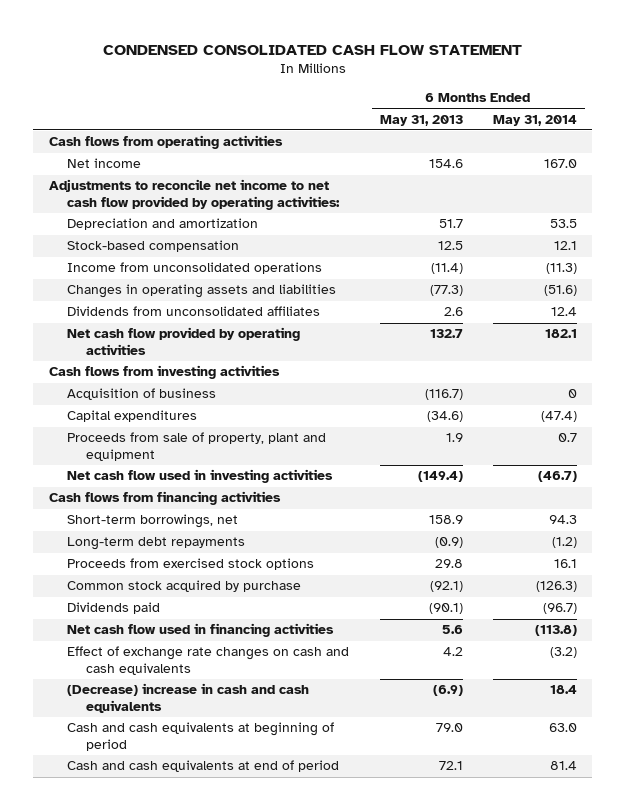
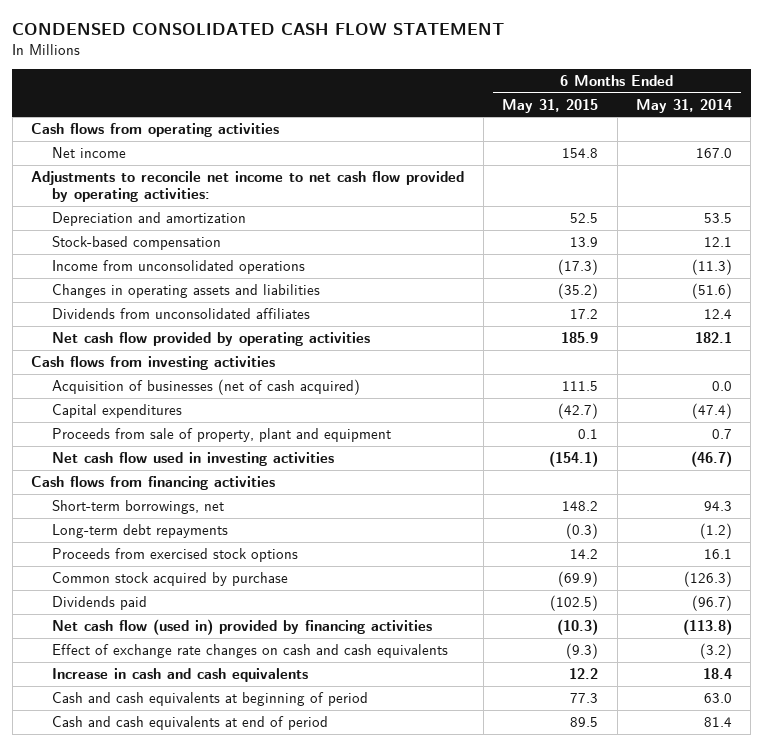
- | 6 Months Ended May 31, 2013 | 6 Months Ended May 31, 2014
+ | 6 Months Ended May 31, 2015 | 6 Months Ended May 31, 2014
- Acquisition of business | (116.7) | 0
+ Acquisition of businesses (net of cash acquired) | 111.5 | 0.0
- Net cash flow used in financing activities | 5.6 | (113.8)
+ Net cash flow (used in) provided by financing activities | (10.3) | (113.8)
- (Decrease) increase in cash and cash equivalents | (6.9) | 18.4
+ Increase in cash and cash equivalents | 12.2 | 18.4

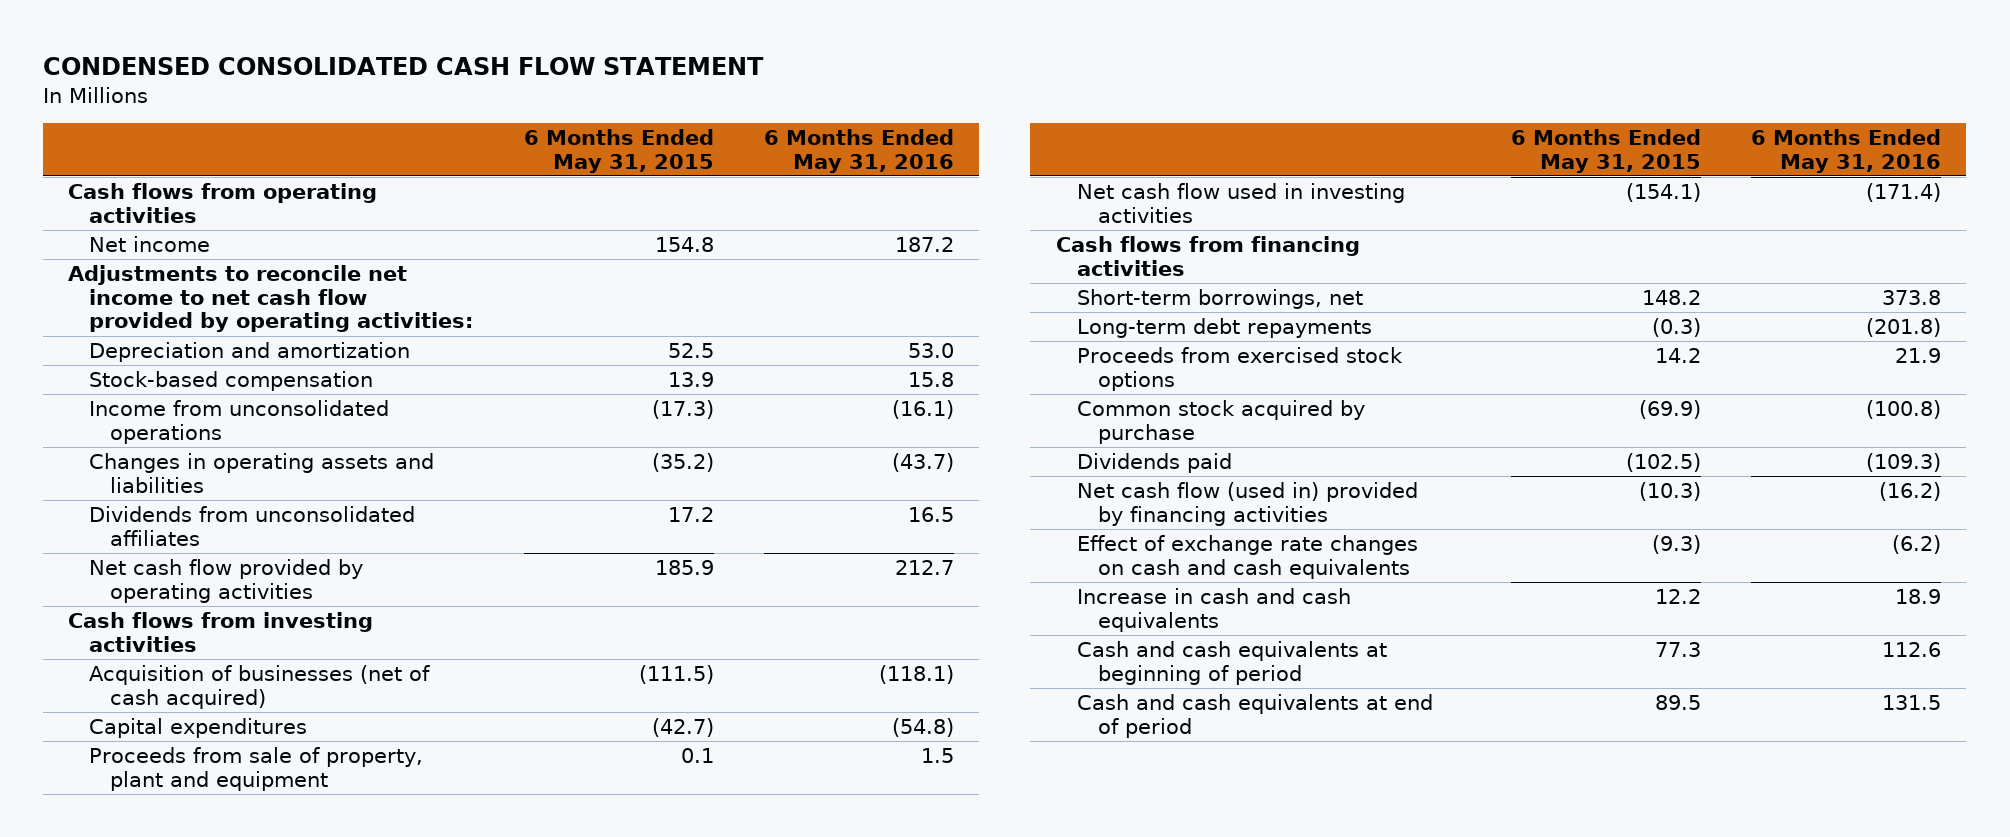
- | 6 Months Ended May 31, 2015 | 6 Months Ended May 31, 2014
+ | 6 Months Ended May 31, 2015 | 6 Months Ended May 31, 2016
- Acquisition of businesses (net of cash acquired) | 111.5 | 0.0
+ Acquisition of businesses (net of cash acquired) | (111.5) | (118.1)

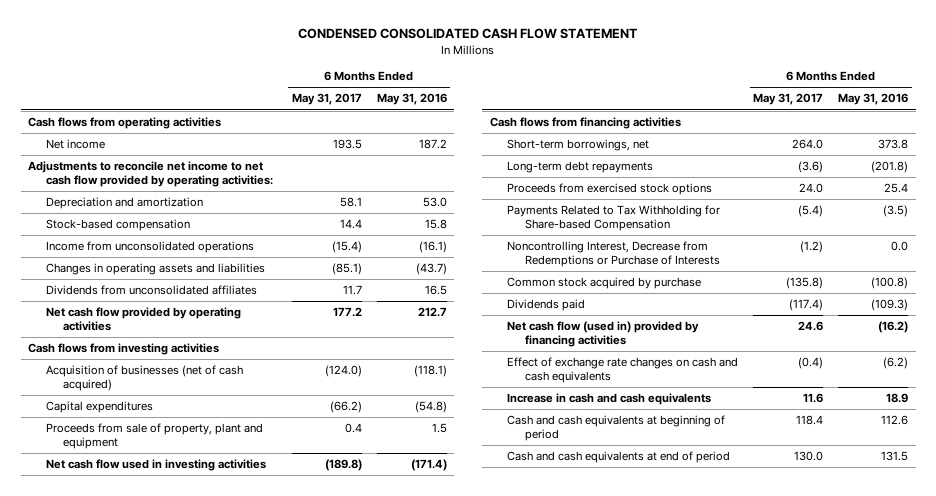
- | 6 Months Ended May 31, 2015 | 6 Months Ended May 31, 2016
+ | 6 Months Ended May 31, 2017 | 6 Months Ended May 31, 2016
- Proceeds from exercised stock options | 14.2 | 21.9
+ Proceeds from exercised stock options | 24.0 | 25.4
+ Payments Related to Tax Withholding for Share-based Compensation | (5.4) | (3.5)
+ Noncontrolling Interest, Decrease from Redemptions or Purchase of Interests | (1.2) | 0.0

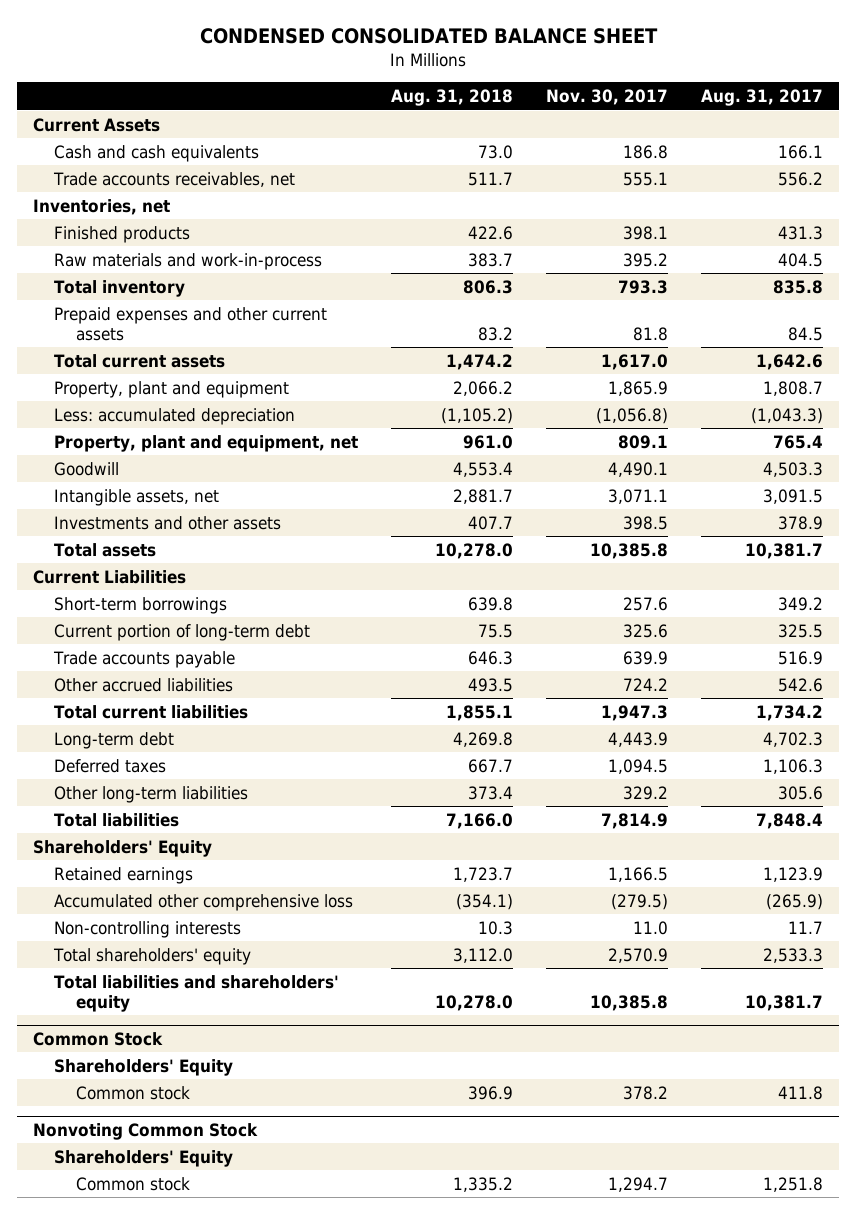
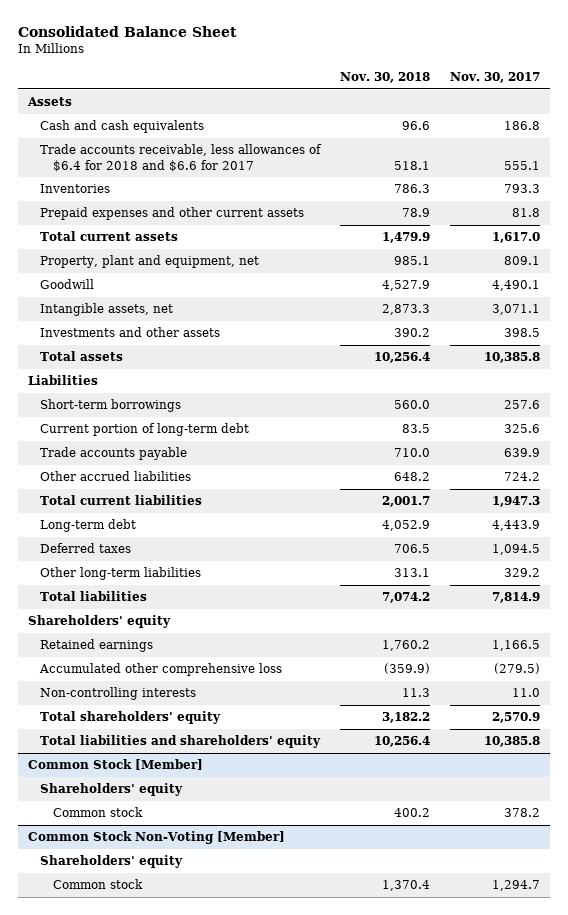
- CONDENSED CONSOLIDATED BALANCE SHEET
+ Consolidated Balance Sheet
- | Aug. 31, 2018 | Nov. 30, 2017 | Aug. 31, 2017
+ | Nov. 30, 2018 | Nov. 30, 2017
- Current Assets
+ Assets
- Trade accounts receivables, net | 511.7 | 555.1 | 556.2
- Inventories, net
- Finished products | 422.6 | 398.1 | 431.3
- Raw materials and work-in-process | 383.7 | 395.2 | 404.5
- Total inventory | 806.3 | 793.3 | 835.8
+ Trade accounts receivable, less allowances of $6.4 for 2018 and $6.6 for 2017 | 518.1 | 555.1
+ Inventories | 786.3 | 793.3
- Property, plant and equipment | 2,066.2 | 1,865.9 | 1,808.7
- Less: accumulated depreciation | (1,105.2) | (1,056.8) | (1,043.3)
- Current Liabilities
+ Liabilities
- Shareholders' Equity
+ Shareholders' equity
- Common Stock
- Shareholders' Equity
+ Common Stock [Member]
+ Shareholders' equity
- Nonvoting Common Stock
- Shareholders' Equity
+ Common Stock Non-Voting [Member]
+ Shareholders' equity

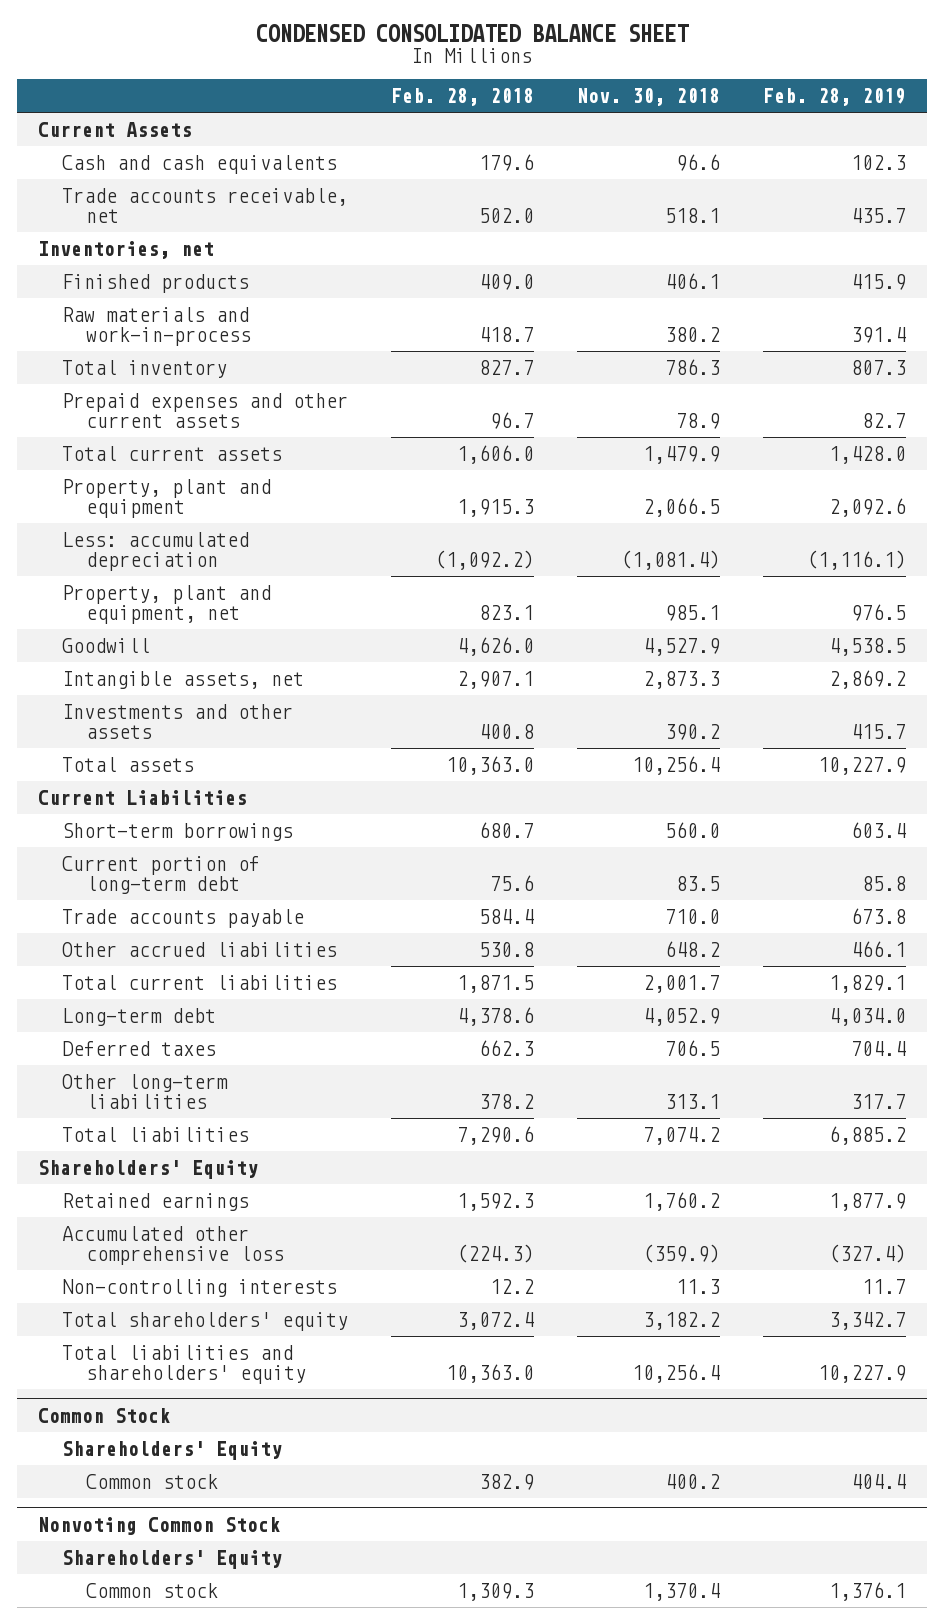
- Consolidated Balance Sheet
+ CONDENSED CONSOLIDATED BALANCE SHEET
- | Nov. 30, 2018 | Nov. 30, 2017
+ | Feb. 28, 2018 | Nov. 30, 2018 | Feb. 28, 2019
- Assets
+ Current Assets
- Trade accounts receivable, less allowances of $6.4 for 2018 and $6.6 for 2017 | 518.1 | 555.1
- Inventories | 786.3 | 793.3
+ Trade accounts receivable, net | 502.0 | 518.1 | 435.7
+ Inventories, net
+ Finished products | 409.0 | 406.1 | 415.9
+ Raw materials and work-in-process | 418.7 | 380.2 | 391.4
+ Total inventory | 827.7 | 786.3 | 807.3
+ Property, plant and equipment | 1,915.3 | 2,066.5 | 2,092.6
+ Less: accumulated depreciation | (1,092.2) | (1,081.4) | (1,116.1)
- Liabilities
+ Current Liabilities
- Shareholders' equity
+ Shareholders' Equity
- Common Stock [Member]
- Shareholders' equity
+ Common Stock
+ Shareholders' Equity
- Common Stock Non-Voting [Member]
- Shareholders' equity
+ Nonvoting Common Stock
+ Shareholders' Equity

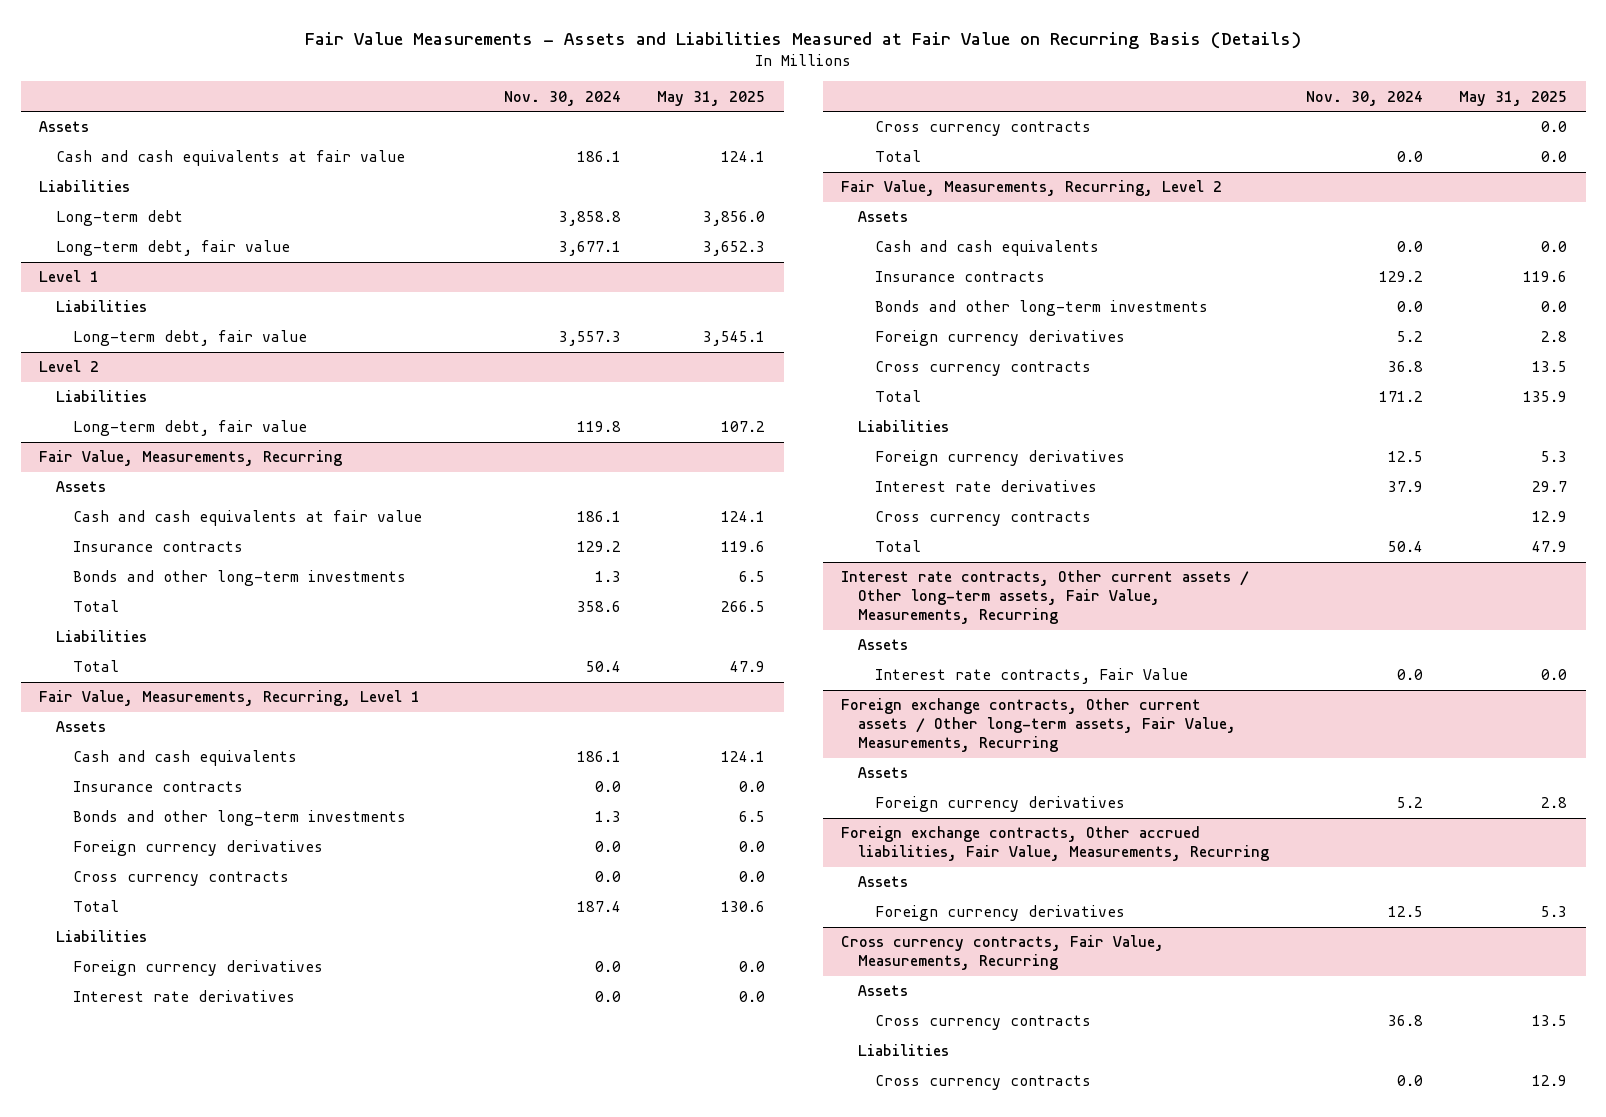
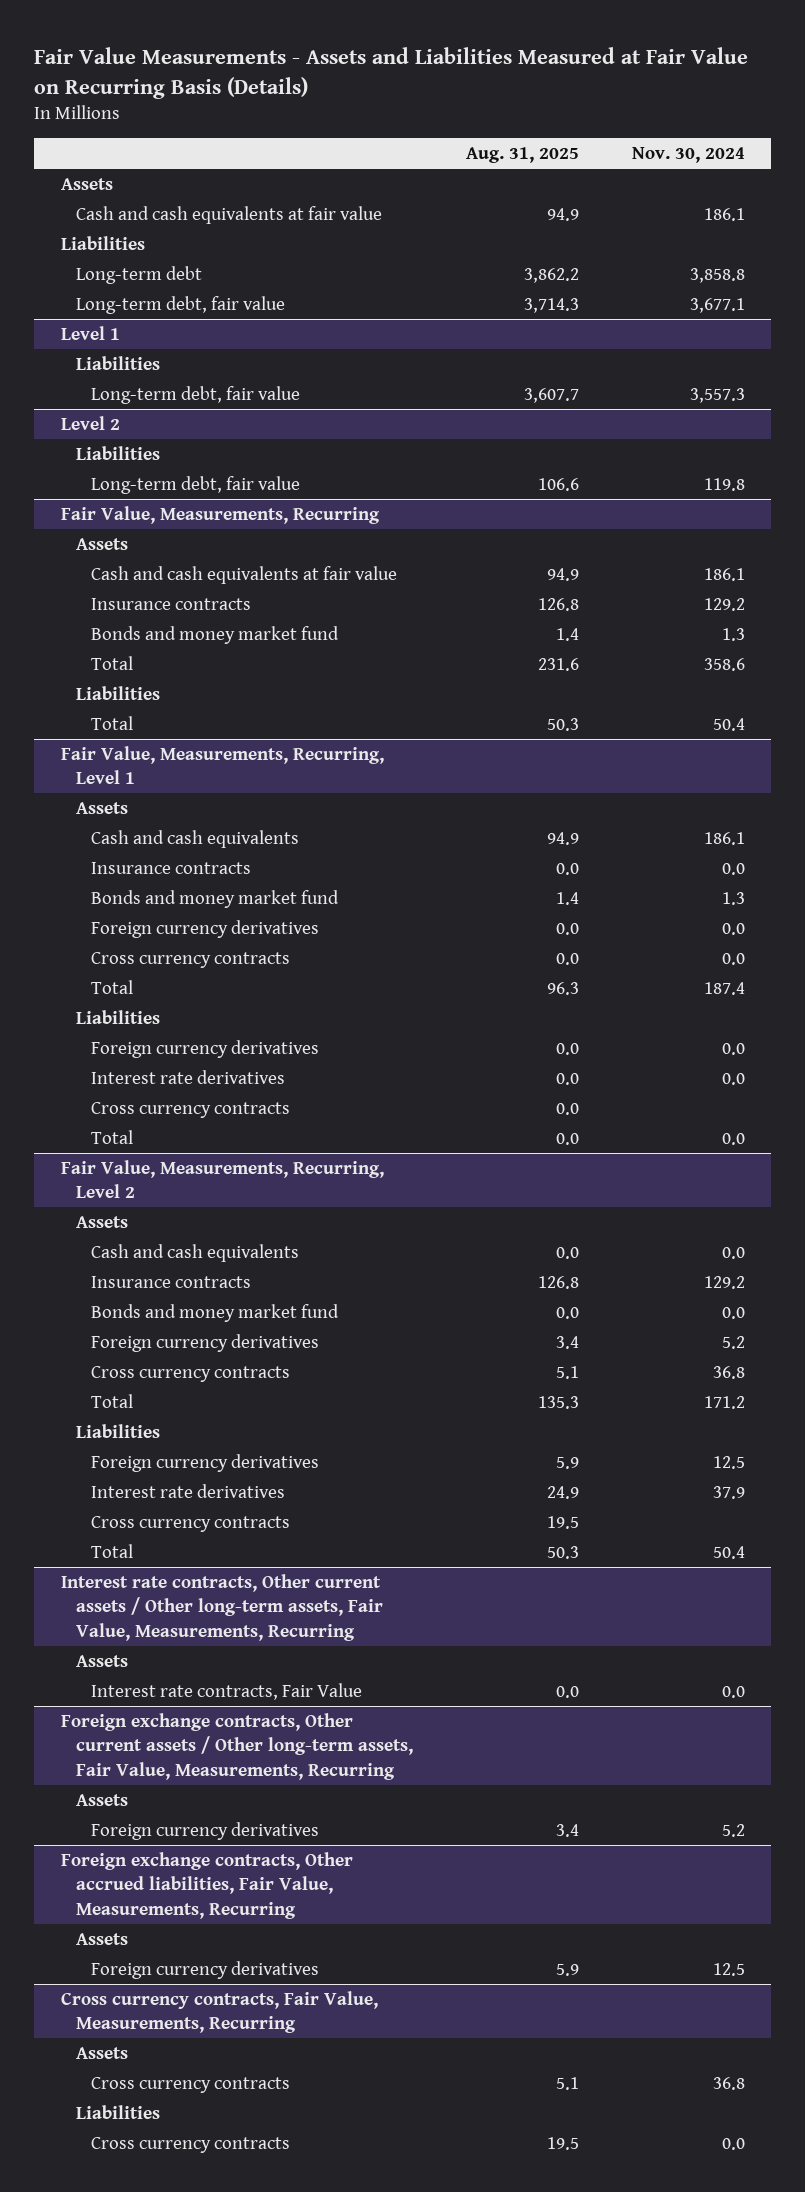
- | Nov. 30, 2024 | May 31, 2025
+ | Aug. 31, 2025 | Nov. 30, 2024
@ Fair Value, Measurements, Recurring
- Bonds and other long-term investments | 1.3 | 6.5
+ Bonds and money market fund | 1.4 | 1.3
@ Fair Value, Measurements, Recurring, Level 1
- Bonds and other long-term investments | 1.3 | 6.5
+ Bonds and money market fund | 1.4 | 1.3
@ Fair Value, Measurements, Recurring, Level 2
- Bonds and other long-term investments | 0.0 | 0.0
+ Bonds and money market fund | 0.0 | 0.0

